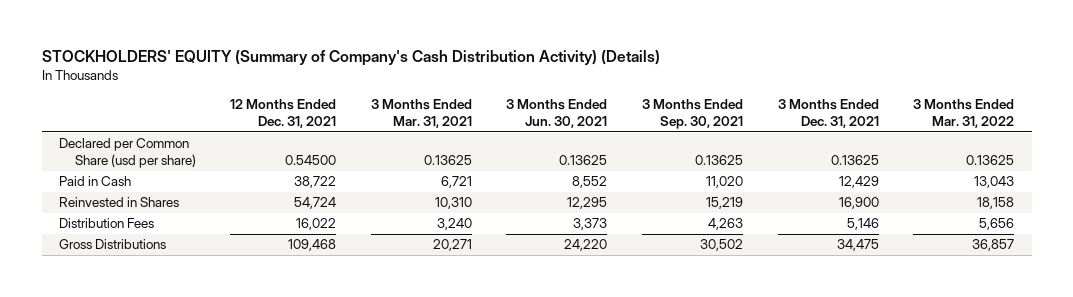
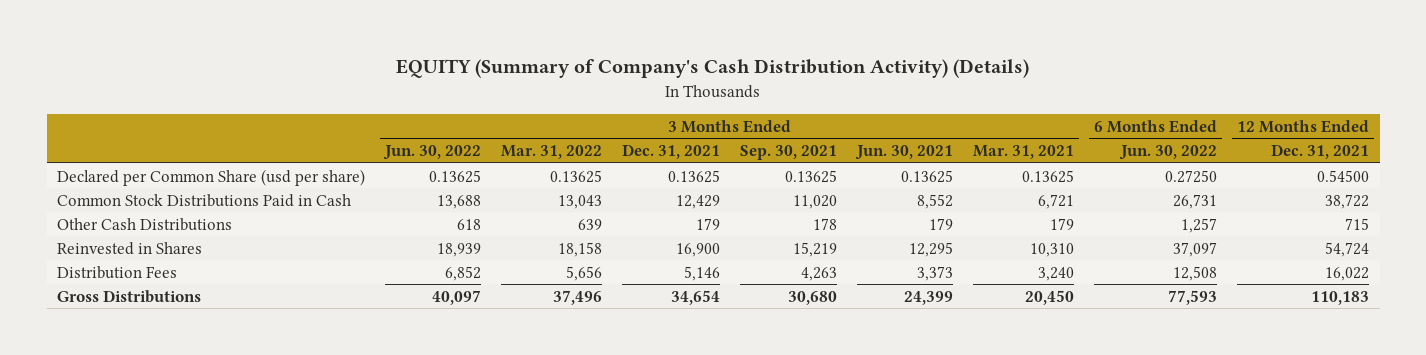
- STOCKHOLDERS' EQUITY (Summary of Company's Cash Distribution Activity) (Details)
+ EQUITY (Summary of Company's Cash Distribution Activity) (Details)
- | 12 Months Ended Dec. 31, 2021 | 3 Months Ended Mar. 31, 2021 | 3 Months Ended Jun. 30, 2021 | 3 Months Ended Sep. 30, 2021 | 3 Months Ended Dec. 31, 2021 | 3 Months Ended Mar. 31, 2022
+ | 3 Months Ended Jun. 30, 2022 | 3 Months Ended Mar. 31, 2022 | 3 Months Ended Dec. 31, 2021 | 3 Months Ended Sep. 30, 2021 | 3 Months Ended Jun. 30, 2021 | 3 Months Ended Mar. 31, 2021 | 6 Months Ended Jun. 30, 2022 | 12 Months Ended Dec. 31, 2021
- Paid in Cash | 38,722 | 6,721 | 8,552 | 11,020 | 12,429 | 13,043
+ Common Stock Distributions Paid in Cash | 13,688 | 13,043 | 12,429 | 11,020 | 8,552 | 6,721 | 26,731 | 38,722
+ Other Cash Distributions | 618 | 639 | 179 | 178 | 179 | 179 | 1,257 | 715
- Gross Distributions | 109,468 | 20,271 | 24,220 | 30,502 | 34,475 | 36,857
+ Gross Distributions | 40,097 | 37,496 | 34,654 | 30,680 | 24,399 | 20,450 | 77,593 | 110,183

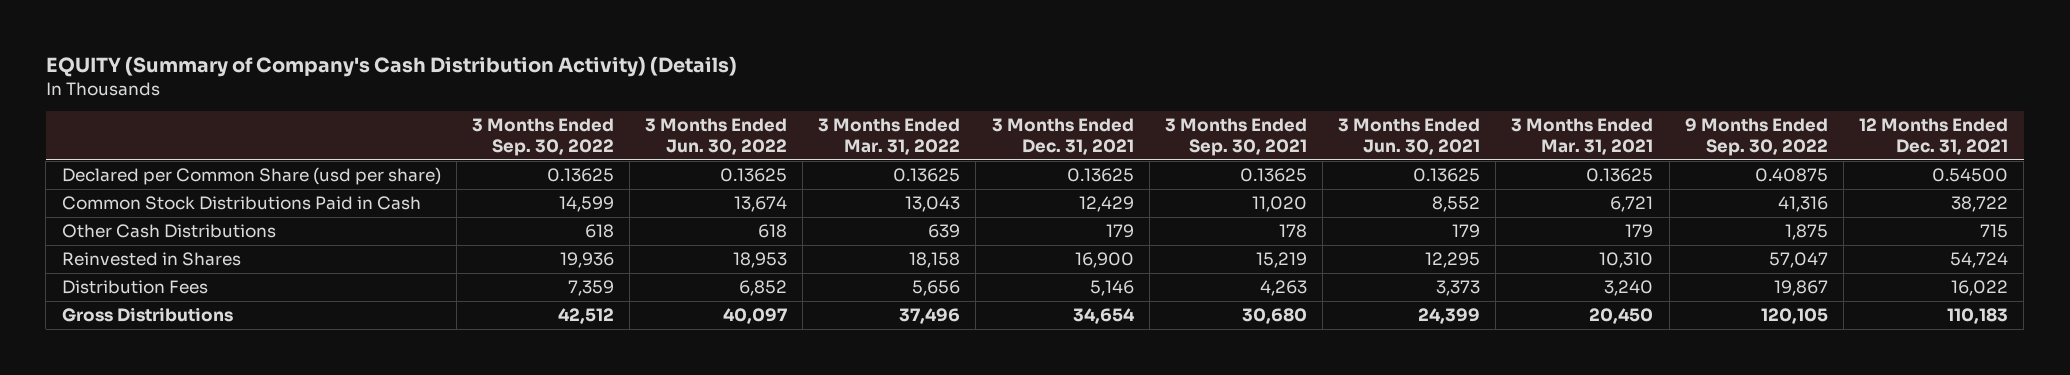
- | 3 Months Ended Jun. 30, 2022 | 3 Months Ended Mar. 31, 2022 | 3 Months Ended Dec. 31, 2021 | 3 Months Ended Sep. 30, 2021 | 3 Months Ended Jun. 30, 2021 | 3 Months Ended Mar. 31, 2021 | 6 Months Ended Jun. 30, 2022 | 12 Months Ended Dec. 31, 2021
+ | 3 Months Ended Sep. 30, 2022 | 3 Months Ended Jun. 30, 2022 | 3 Months Ended Mar. 31, 2022 | 3 Months Ended Dec. 31, 2021 | 3 Months Ended Sep. 30, 2021 | 3 Months Ended Jun. 30, 2021 | 3 Months Ended Mar. 31, 2021 | 9 Months Ended Sep. 30, 2022 | 12 Months Ended Dec. 31, 2021
- Common Stock Distributions Paid in Cash | 13,688 | 13,043 | 12,429 | 11,020 | 8,552 | 6,721 | 26,731 | 38,722
+ Common Stock Distributions Paid in Cash | 14,599 | 13,674 | 13,043 | 12,429 | 11,020 | 8,552 | 6,721 | 41,316 | 38,722
- Reinvested in Shares | 18,939 | 18,158 | 16,900 | 15,219 | 12,295 | 10,310 | 37,097 | 54,724
+ Reinvested in Shares | 19,936 | 18,953 | 18,158 | 16,900 | 15,219 | 12,295 | 10,310 | 57,047 | 54,724

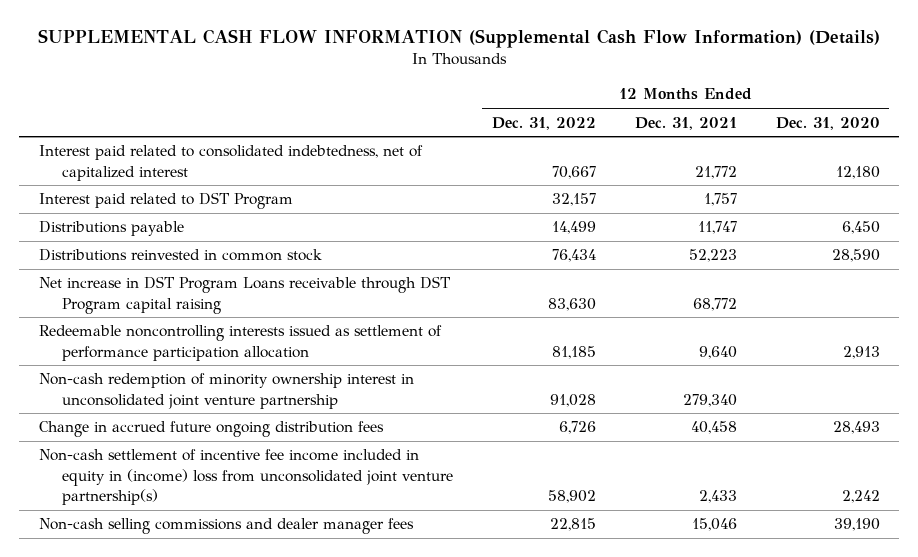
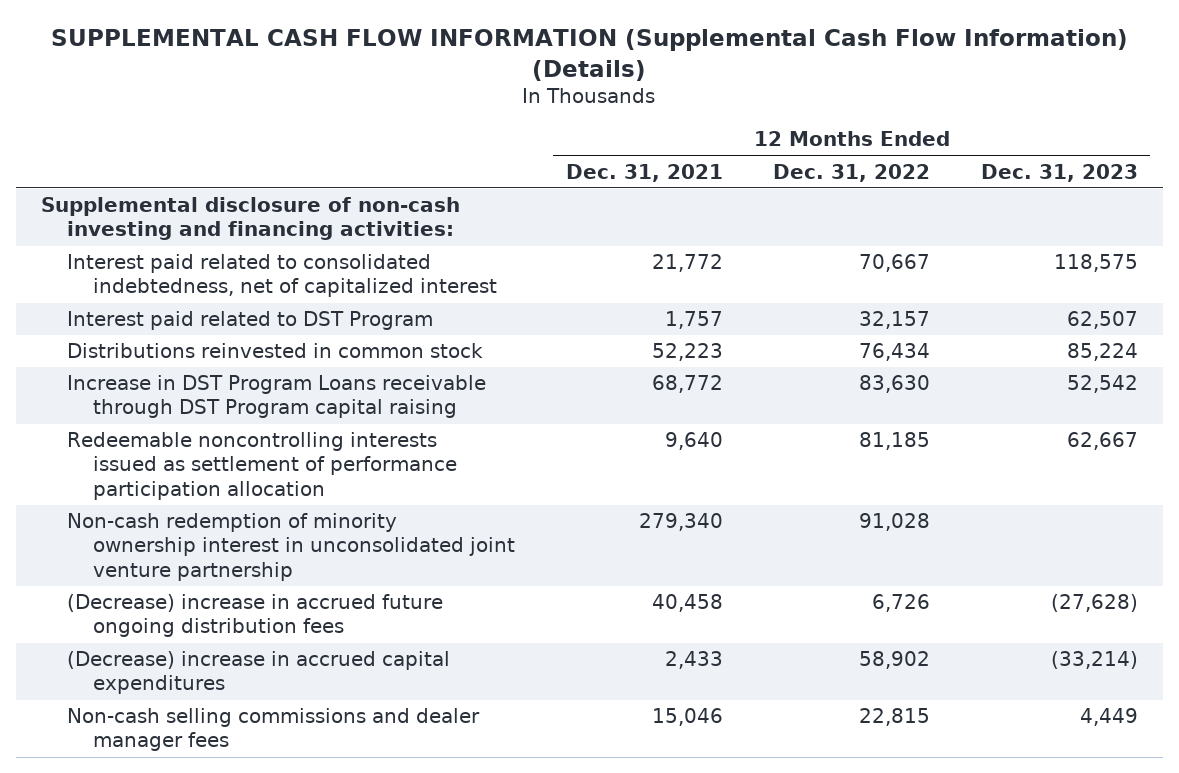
- | 12 Months Ended Dec. 31, 2022 | 12 Months Ended Dec. 31, 2021 | 12 Months Ended Dec. 31, 2020
+ | 12 Months Ended Dec. 31, 2021 | 12 Months Ended Dec. 31, 2022 | 12 Months Ended Dec. 31, 2023
+ Supplemental disclosure of non-cash investing and financing activities:
- Distributions payable | 14,499 | 11,747 | 6,450
- Net increase in DST Program Loans receivable through DST Program capital raising | 83,630 | 68,772 |
+ Increase in DST Program Loans receivable through DST Program capital raising | 68,772 | 83,630 | 52,542
- Change in accrued future ongoing distribution fees | 6,726 | 40,458 | 28,493
- Non-cash settlement of incentive fee income included in equity in (income) loss from unconsolidated joint venture partnership(s) | 58,902 | 2,433 | 2,242
+ (Decrease) increase in accrued future ongoing distribution fees | 40,458 | 6,726 | (27,628)
+ (Decrease) increase in accrued capital expenditures | 2,433 | 58,902 | (33,214)

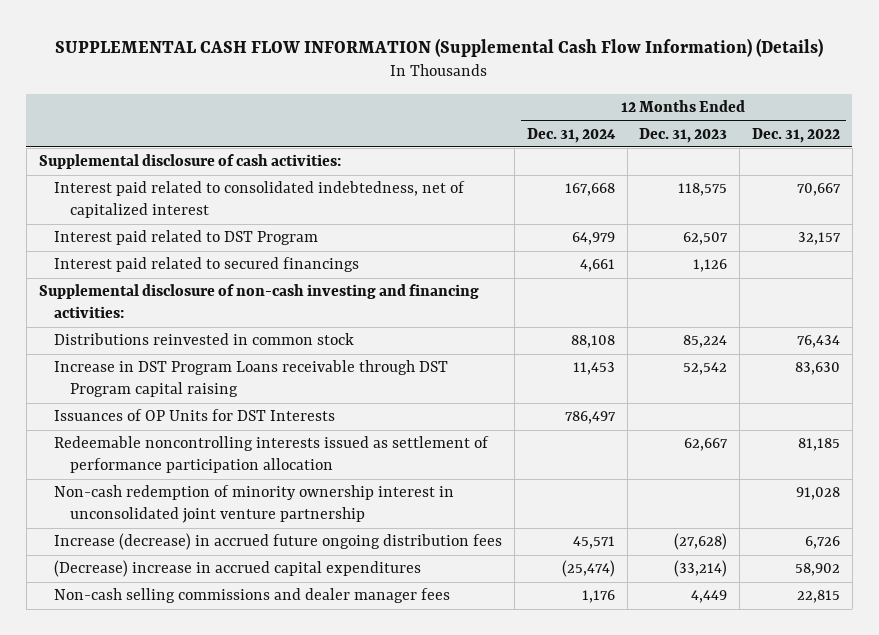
- | 12 Months Ended Dec. 31, 2021 | 12 Months Ended Dec. 31, 2022 | 12 Months Ended Dec. 31, 2023
+ | 12 Months Ended Dec. 31, 2024 | 12 Months Ended Dec. 31, 2023 | 12 Months Ended Dec. 31, 2022
+ Supplemental disclosure of cash activities:
+ Interest paid related to secured financings | 4,661 | 1,126 |
moved down: Supplemental disclosure of non-cash investing and financing activities:
+ Issuances of OP Units for DST Interests | 786,497 | |
- (Decrease) increase in accrued future ongoing distribution fees | 40,458 | 6,726 | (27,628)
+ Increase (decrease) in accrued future ongoing distribution fees | 45,571 | (27,628) | 6,726

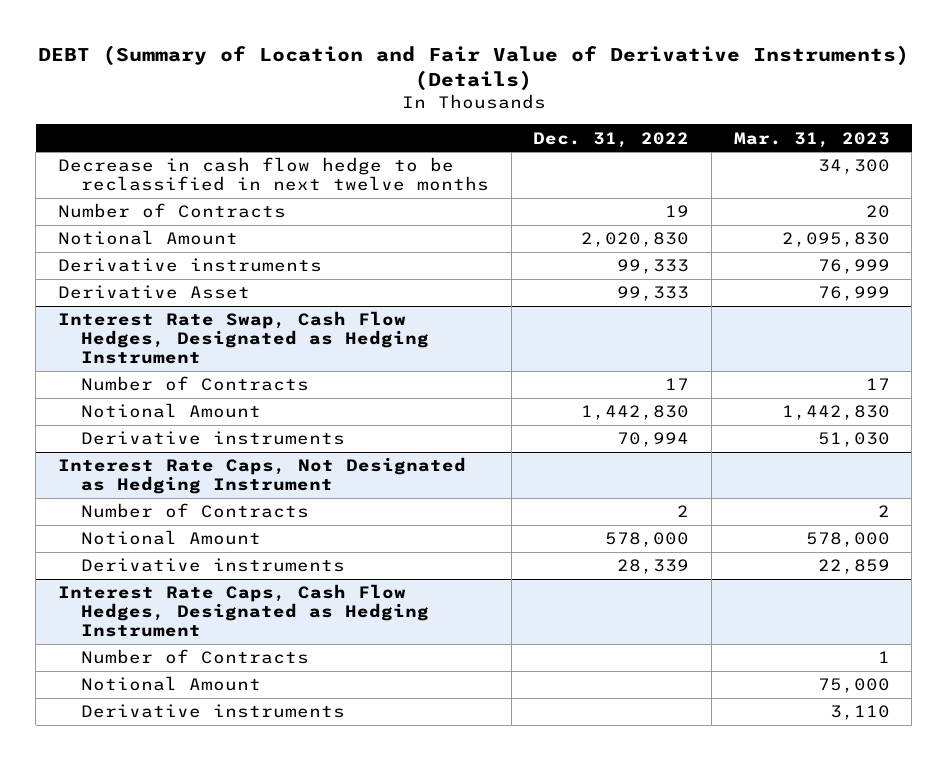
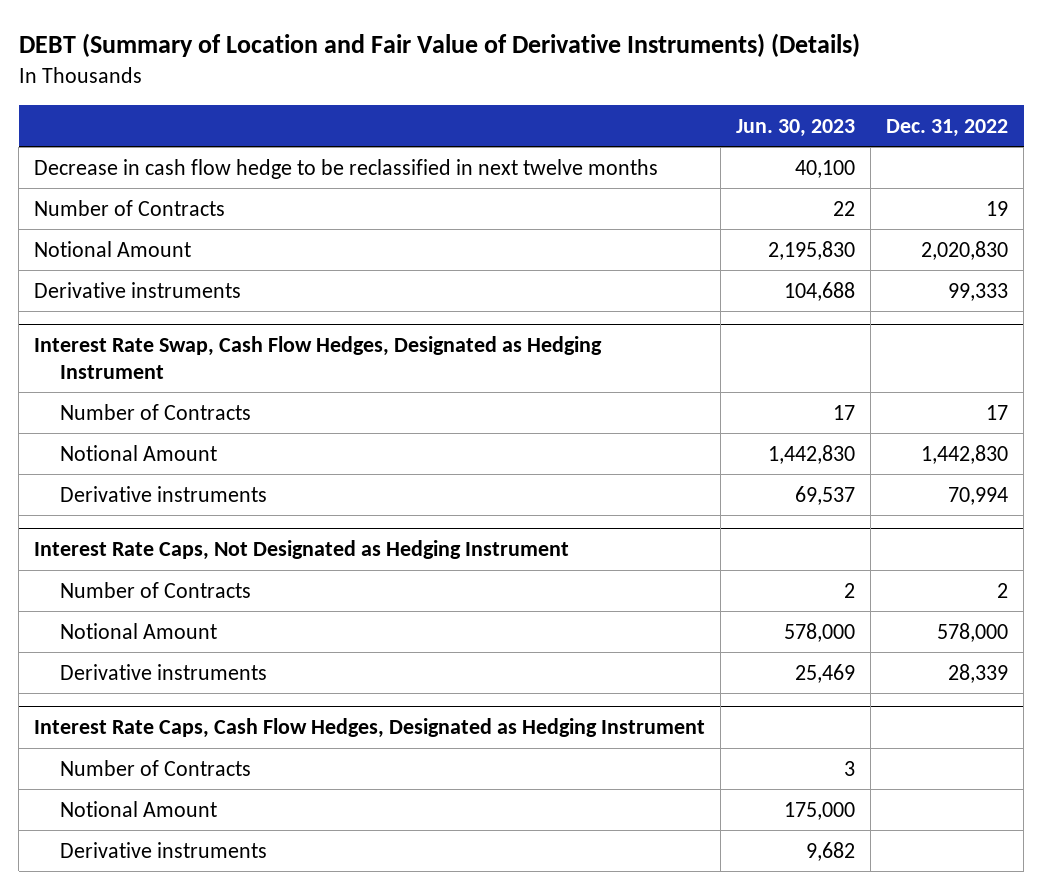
- | Dec. 31, 2022 | Mar. 31, 2023
+ | Jun. 30, 2023 | Dec. 31, 2022
- Derivative Asset | 99,333 | 76,999

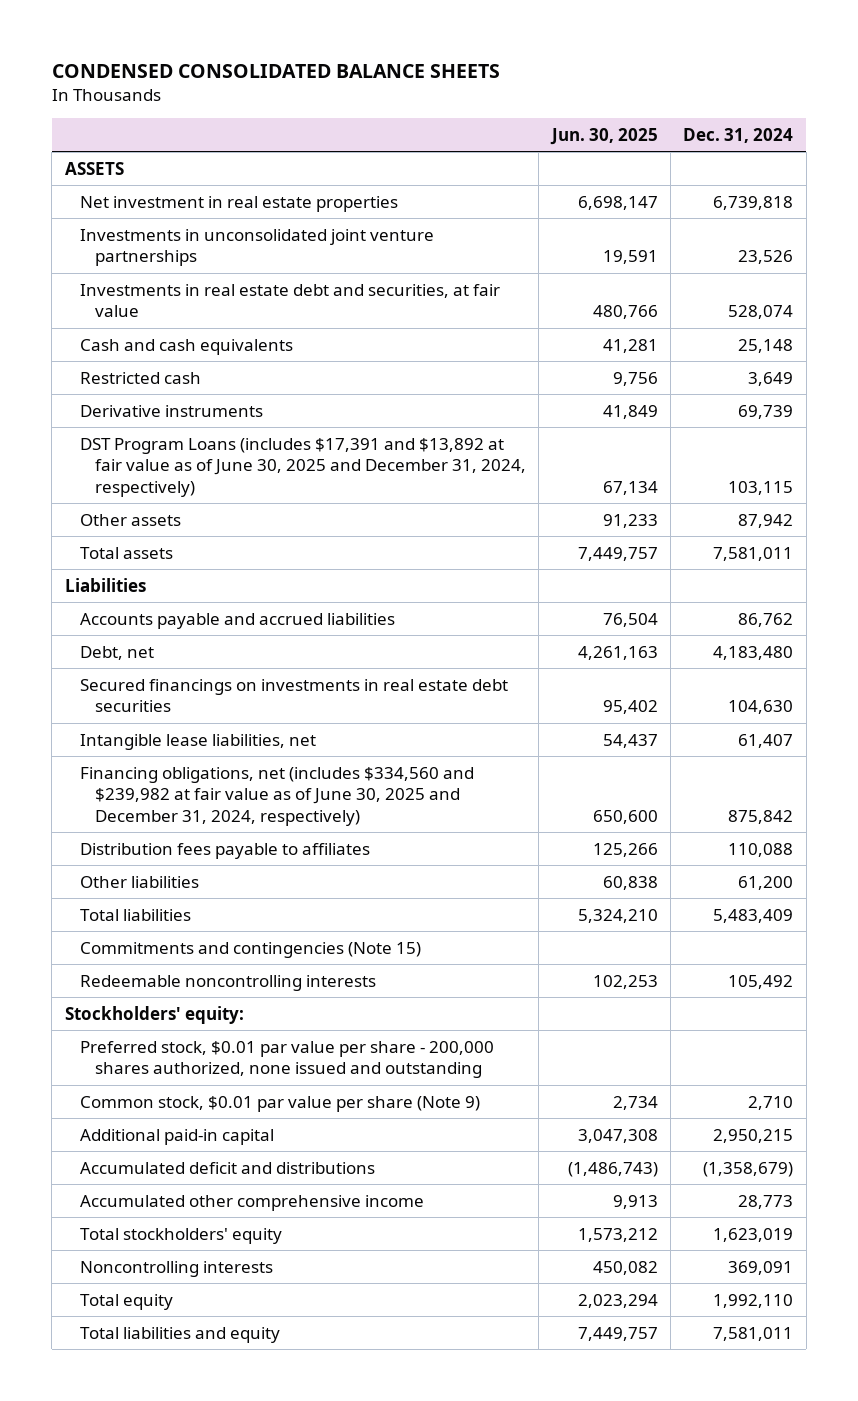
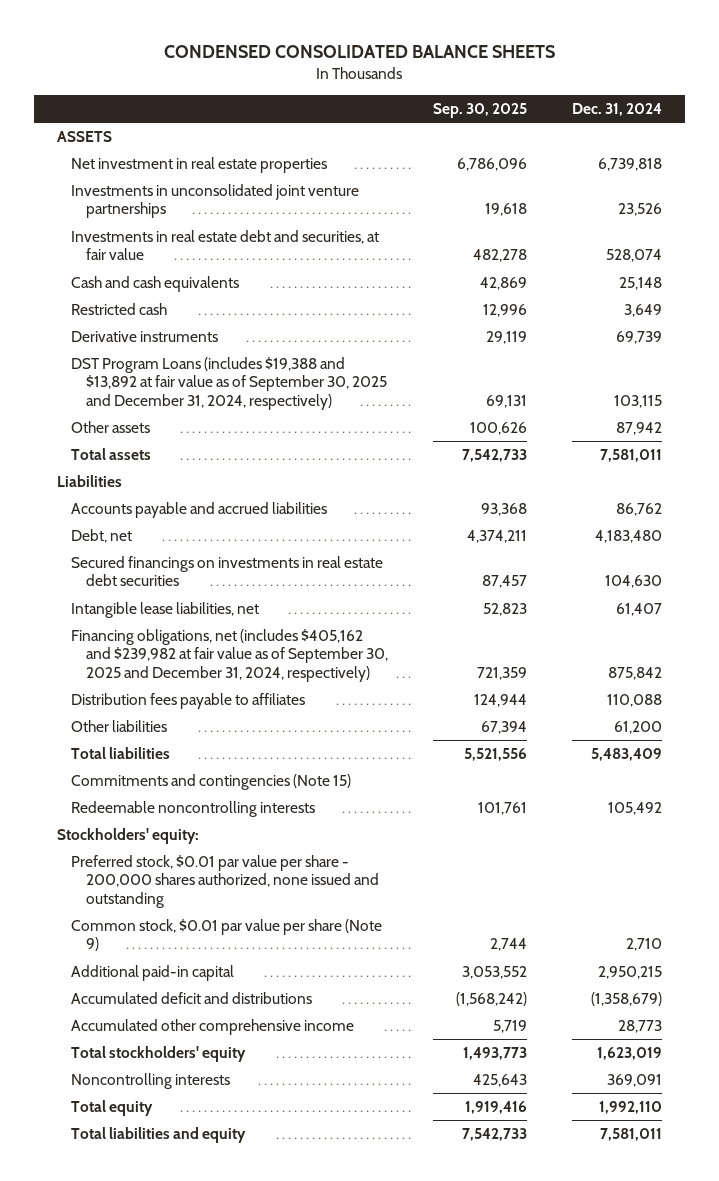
- | Jun. 30, 2025 | Dec. 31, 2024
+ | Sep. 30, 2025 | Dec. 31, 2024
- DST Program Loans (includes $17,391 and $13,892 at fair value as of June 30, 2025 and December 31, 2024, respectively) | 67,134 | 103,115
+ DST Program Loans (includes $19,388 and $13,892 at fair value as of September 30, 2025 and December 31, 2024, respectively) | 69,131 | 103,115
- Financing obligations, net (includes $334,560 and $239,982 at fair value as of June 30, 2025 and December 31, 2024, respectively) | 650,600 | 875,842
+ Financing obligations, net (includes $405,162 and $239,982 at fair value as of September 30, 2025 and December 31, 2024, respectively) | 721,359 | 875,842

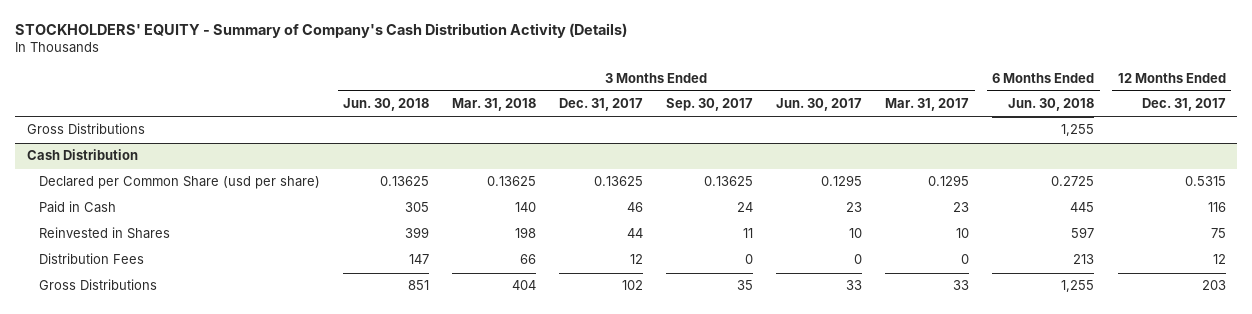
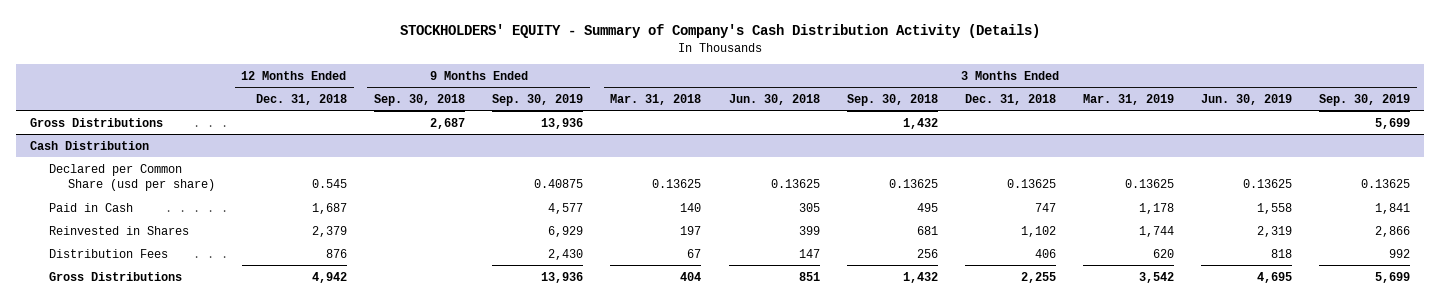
- | 3 Months Ended Jun. 30, 2018 | 3 Months Ended Mar. 31, 2018 | 3 Months Ended Dec. 31, 2017 | 3 Months Ended Sep. 30, 2017 | 3 Months Ended Jun. 30, 2017 | 3 Months Ended Mar. 31, 2017 | 6 Months Ended Jun. 30, 2018 | 12 Months Ended Dec. 31, 2017
+ | 12 Months Ended Dec. 31, 2018 | 9 Months Ended Sep. 30, 2018 | 9 Months Ended Sep. 30, 2019 | 3 Months Ended Mar. 31, 2018 | 3 Months Ended Jun. 30, 2018 | 3 Months Ended Sep. 30, 2018 | 3 Months Ended Dec. 31, 2018 | 3 Months Ended Mar. 31, 2019 | 3 Months Ended Jun. 30, 2019 | 3 Months Ended Sep. 30, 2019
@ Cash Distribution
- Reinvested in Shares | 399 | 198 | 44 | 11 | 10 | 10 | 597 | 75
- Distribution Fees | 147 | 66 | 12 | 0 | 0 | 0 | 213 | 12
+ Reinvested in Shares | 2,379 | | 6,929 | 197 | 399 | 681 | 1,102 | 1,744 | 2,319 | 2,866
+ Distribution Fees | 876 | | 2,430 | 67 | 147 | 256 | 406 | 620 | 818 | 992

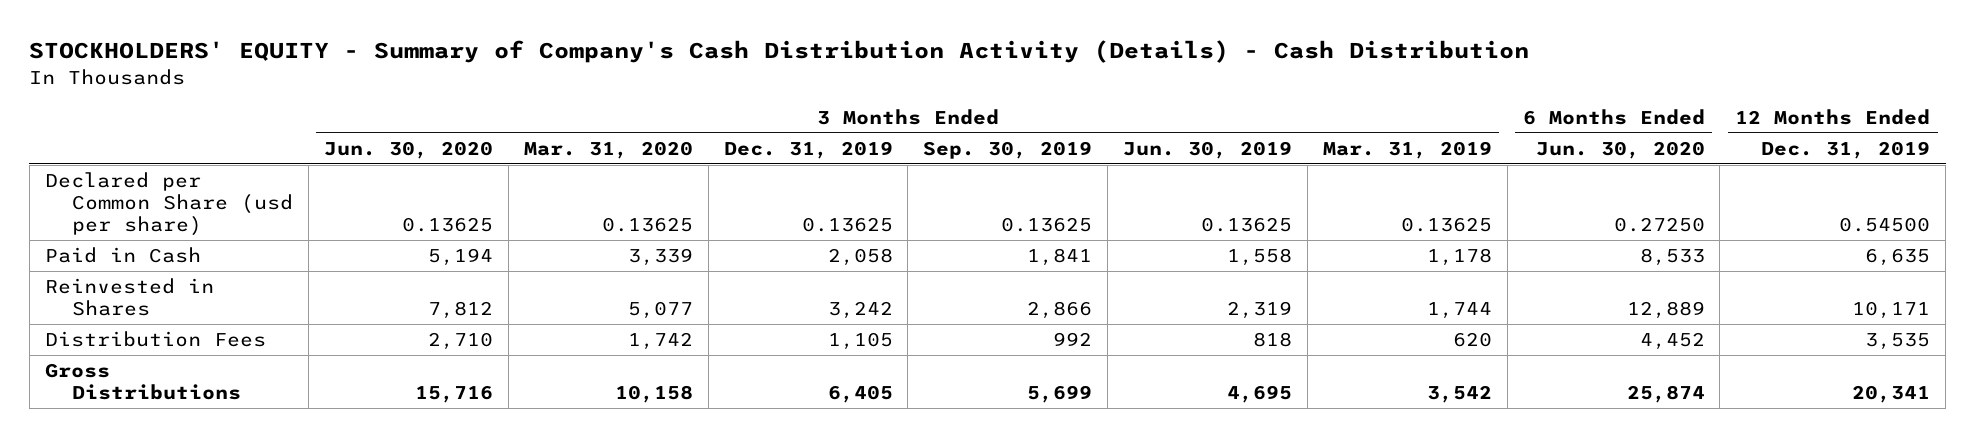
- STOCKHOLDERS' EQUITY - Summary of Company's Cash Distribution Activity (Details)
+ STOCKHOLDERS' EQUITY - Summary of Company's Cash Distribution Activity (Details) - Cash Distribution
- | 12 Months Ended Dec. 31, 2018 | 9 Months Ended Sep. 30, 2018 | 9 Months Ended Sep. 30, 2019 | 3 Months Ended Mar. 31, 2018 | 3 Months Ended Jun. 30, 2018 | 3 Months Ended Sep. 30, 2018 | 3 Months Ended Dec. 31, 2018 | 3 Months Ended Mar. 31, 2019 | 3 Months Ended Jun. 30, 2019 | 3 Months Ended Sep. 30, 2019
+ | 3 Months Ended Jun. 30, 2020 | 3 Months Ended Mar. 31, 2020 | 3 Months Ended Dec. 31, 2019 | 3 Months Ended Sep. 30, 2019 | 3 Months Ended Jun. 30, 2019 | 3 Months Ended Mar. 31, 2019 | 6 Months Ended Jun. 30, 2020 | 12 Months Ended Dec. 31, 2019
- Gross Distributions | | 2,687 | 13,936 | | | 1,432 | | | | 5,699
- Cash Distribution

